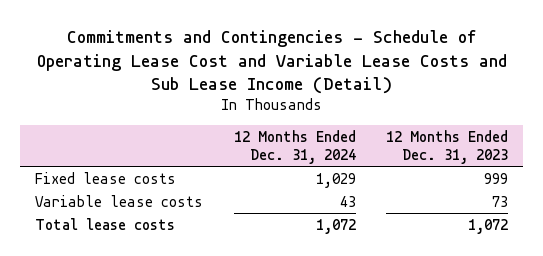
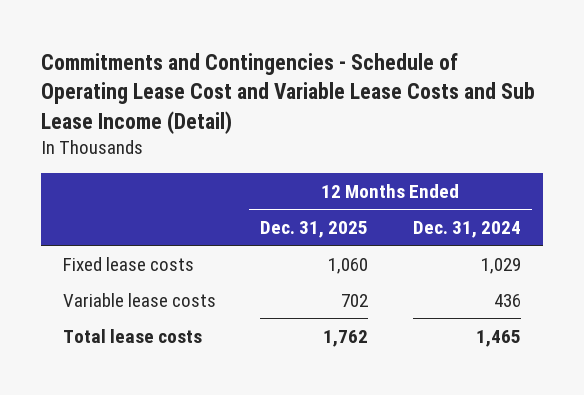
- | 12 Months Ended Dec. 31, 2024 | 12 Months Ended Dec. 31, 2023
+ | 12 Months Ended Dec. 31, 2025 | 12 Months Ended Dec. 31, 2024
- Variable lease costs | 43 | 73
- Total lease costs | 1,072 | 1,072
+ Variable lease costs | 702 | 436
+ Total lease costs | 1,762 | 1,465

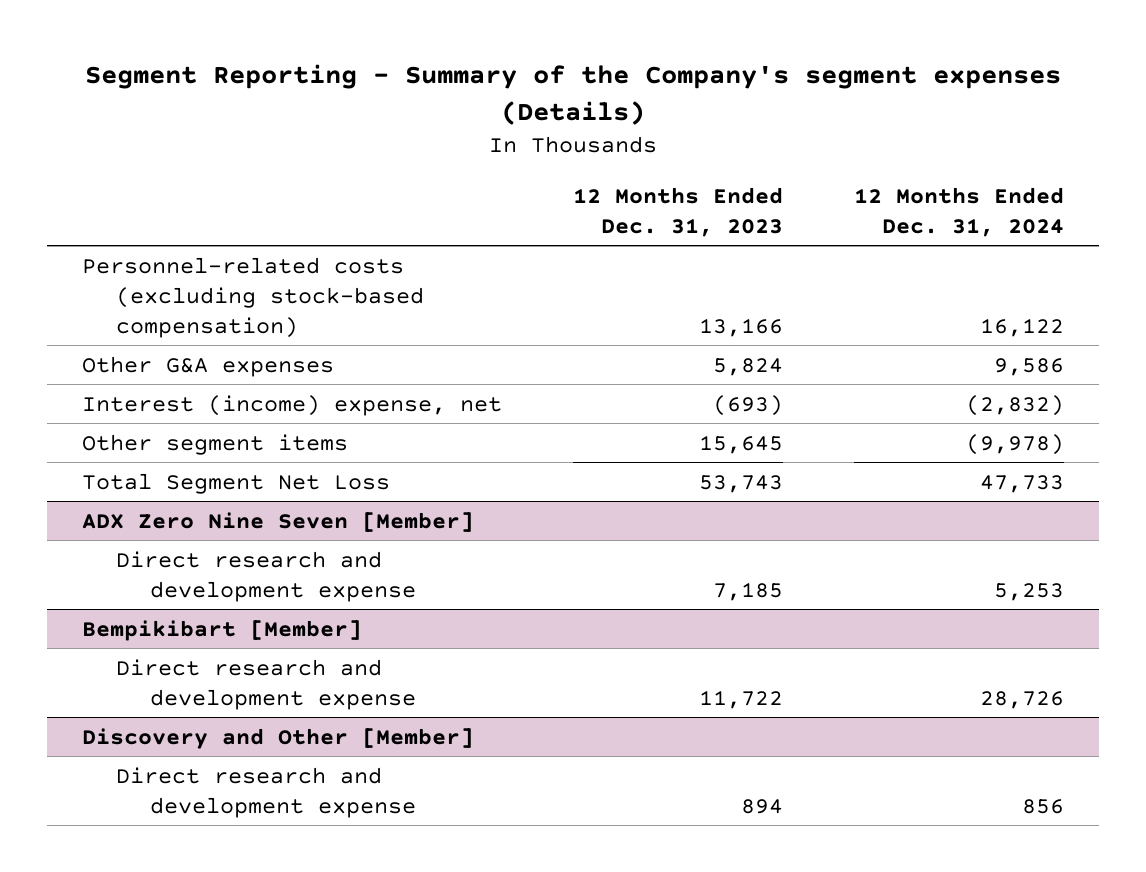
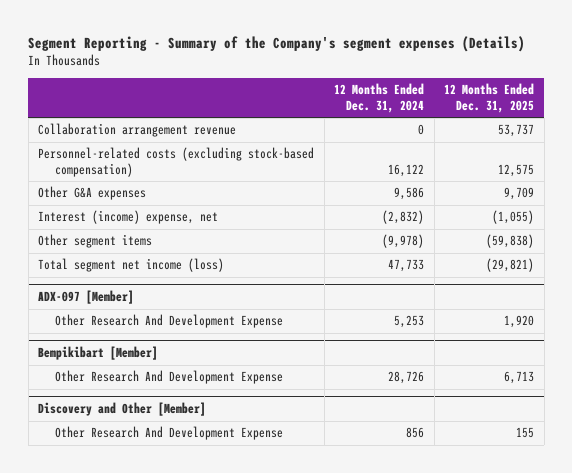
- | 12 Months Ended Dec. 31, 2023 | 12 Months Ended Dec. 31, 2024
+ | 12 Months Ended Dec. 31, 2024 | 12 Months Ended Dec. 31, 2025
+ Collaboration arrangement revenue | 0 | 53,737
- Total Segment Net Loss | 53,743 | 47,733
- ADX Zero Nine Seven [Member]
- Direct research and development expense | 7,185 | 5,253
+ Total segment net income (loss) | 47,733 | (29,821)
+ ADX-097 [Member]
+ Other Research And Development Expense | 5,253 | 1,920
@ Bempikibart [Member]
- Direct research and development expense | 11,722 | 28,726
+ Other Research And Development Expense | 28,726 | 6,713
@ Discovery and Other [Member]
- Direct research and development expense | 894 | 856
+ Other Research And Development Expense | 856 | 155

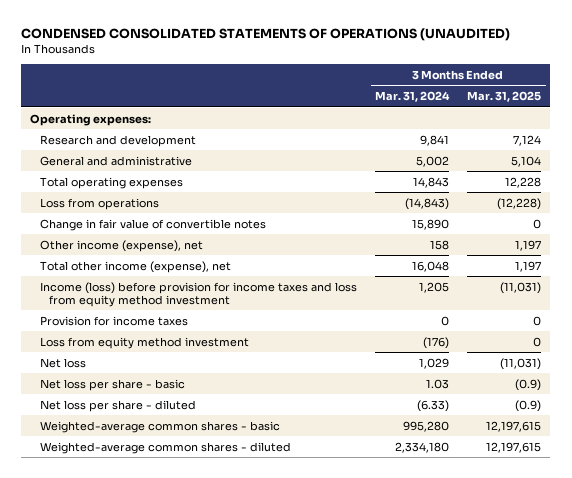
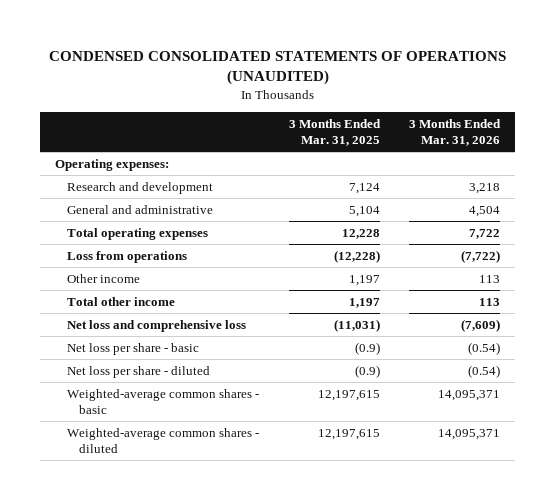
- | 3 Months Ended Mar. 31, 2024 | 3 Months Ended Mar. 31, 2025
+ | 3 Months Ended Mar. 31, 2025 | 3 Months Ended Mar. 31, 2026
- Change in fair value of convertible notes | 15,890 | 0
- Other income (expense), net | 158 | 1,197
- Total other income (expense), net | 16,048 | 1,197
- Income (loss) before provision for income taxes and loss from equity method investment | 1,205 | (11,031)
- Provision for income taxes | 0 | 0
- Loss from equity method investment | (176) | 0
- Net loss | 1,029 | (11,031)
+ Other income | 1,197 | 113
+ Total other income | 1,197 | 113
+ Net loss and comprehensive loss | (11,031) | (7,609)

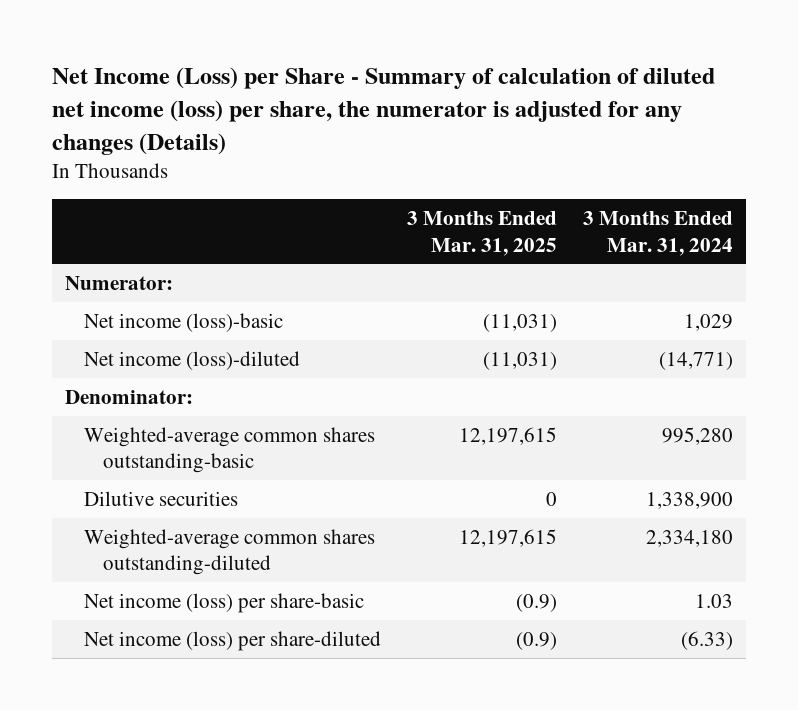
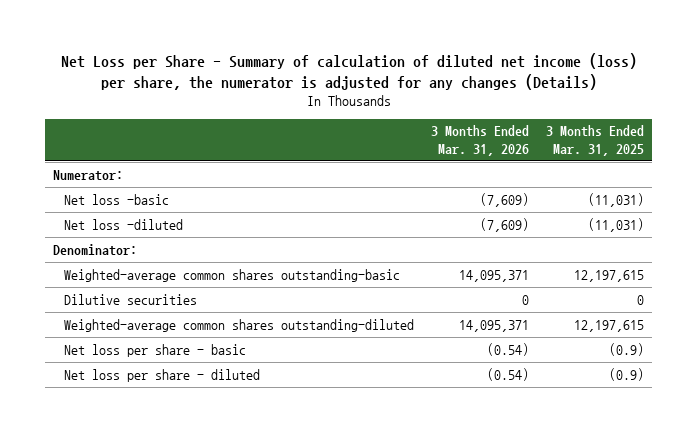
- Net Income (Loss) per Share - Summary of calculation of diluted net income (loss) per share, the numerator is adjusted for any changes (Details)
+ Net Loss per Share - Summary of calculation of diluted net income (loss) per share, the numerator is adjusted for any changes (Details)
- | 3 Months Ended Mar. 31, 2025 | 3 Months Ended Mar. 31, 2024
+ | 3 Months Ended Mar. 31, 2026 | 3 Months Ended Mar. 31, 2025
- Net income (loss)-basic | (11,031) | 1,029
- Net income (loss)-diluted | (11,031) | (14,771)
+ Net loss -basic | (7,609) | (11,031)
+ Net loss -diluted | (7,609) | (11,031)
- Net income (loss) per share-basic | (0.9) | 1.03
- Net income (loss) per share-diluted | (0.9) | (6.33)
+ Net loss per share - basic | (0.54) | (0.9)
+ Net loss per share - diluted | (0.54) | (0.9)

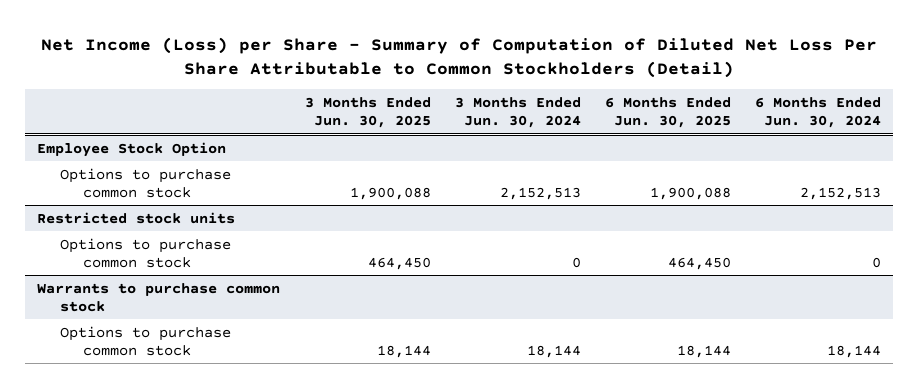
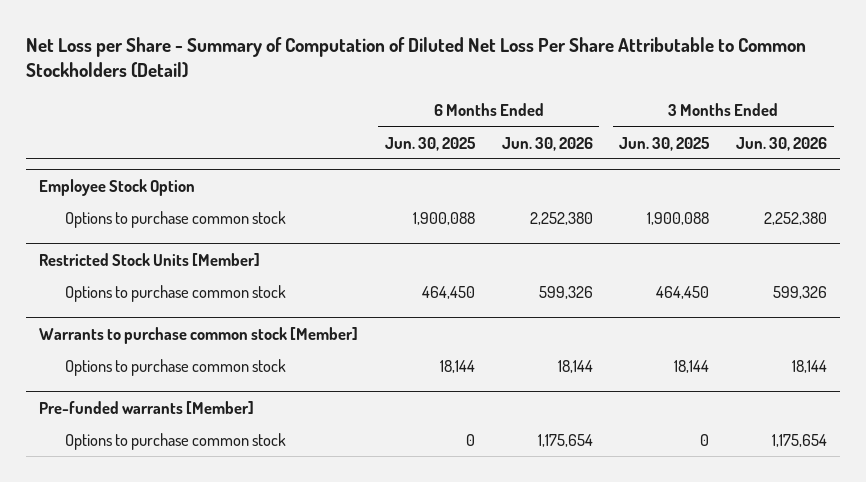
- Net Income (Loss) per Share - Summary of Computation of Diluted Net Loss Per Share Attributable to Common Stockholders (Detail)
+ Net Loss per Share - Summary of Computation of Diluted Net Loss Per Share Attributable to Common Stockholders (Detail)
- | 3 Months Ended Jun. 30, 2025 | 3 Months Ended Jun. 30, 2024 | 6 Months Ended Jun. 30, 2025 | 6 Months Ended Jun. 30, 2024
+ | 6 Months Ended Jun. 30, 2025 | 6 Months Ended Jun. 30, 2026 | 3 Months Ended Jun. 30, 2025 | 3 Months Ended Jun. 30, 2026
- Restricted stock units
+ Restricted Stock Units [Member]
- Warrants to purchase common stock
+ Warrants to purchase common stock [Member]
+ Pre-funded warrants [Member]
+ Options to purchase common stock | 0 | 1,175,654 | 0 | 1,175,654

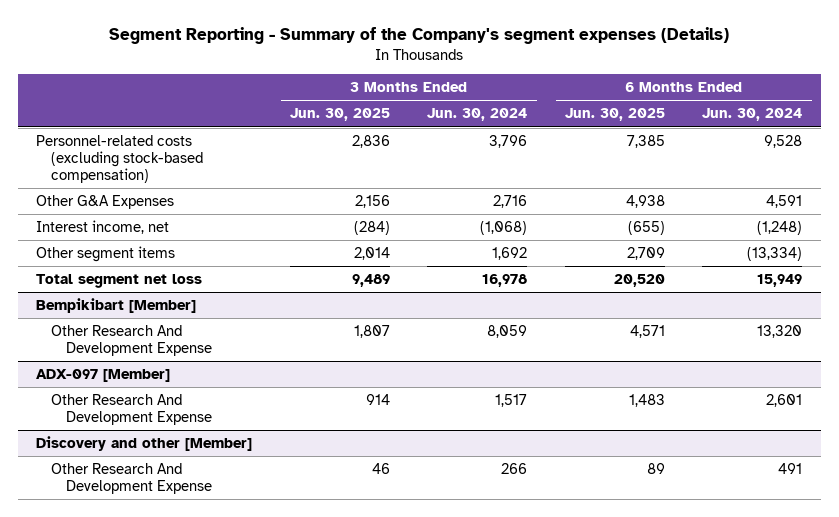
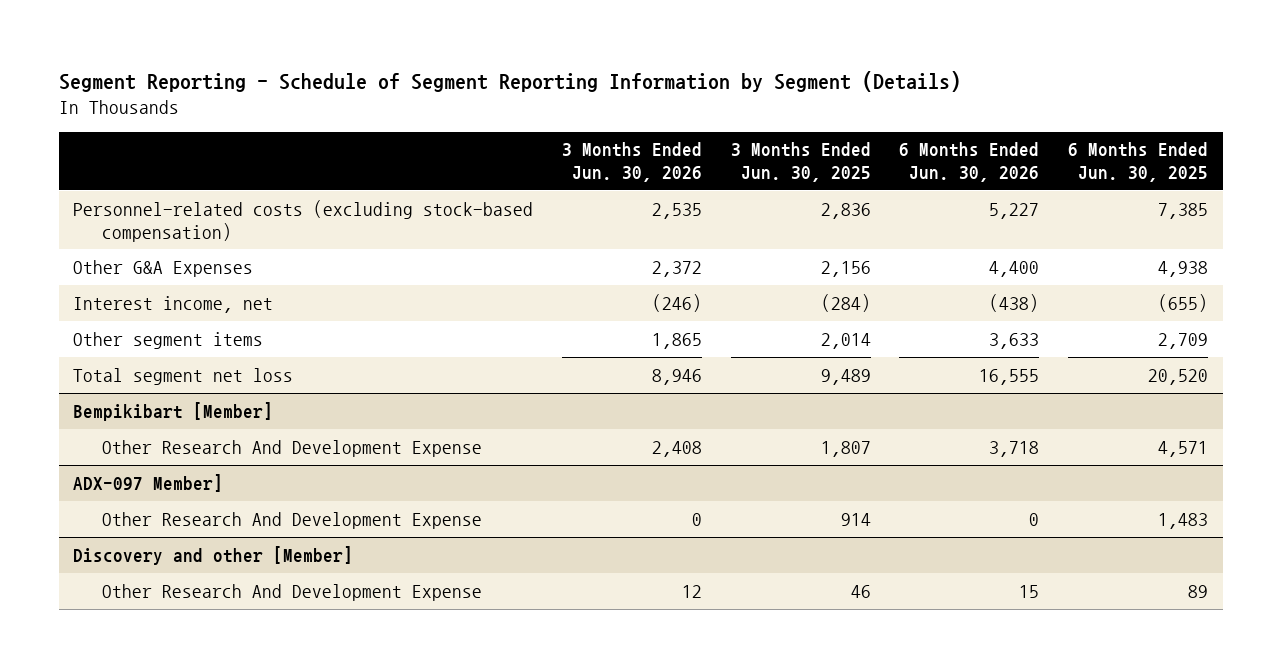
- Segment Reporting - Summary of the Company's segment expenses (Details)
+ Segment Reporting - Schedule of Segment Reporting Information by Segment (Details)
- | 3 Months Ended Jun. 30, 2025 | 3 Months Ended Jun. 30, 2024 | 6 Months Ended Jun. 30, 2025 | 6 Months Ended Jun. 30, 2024
+ | 3 Months Ended Jun. 30, 2026 | 3 Months Ended Jun. 30, 2025 | 6 Months Ended Jun. 30, 2026 | 6 Months Ended Jun. 30, 2025
- ADX-097 [Member]
+ ADX-097 Member]

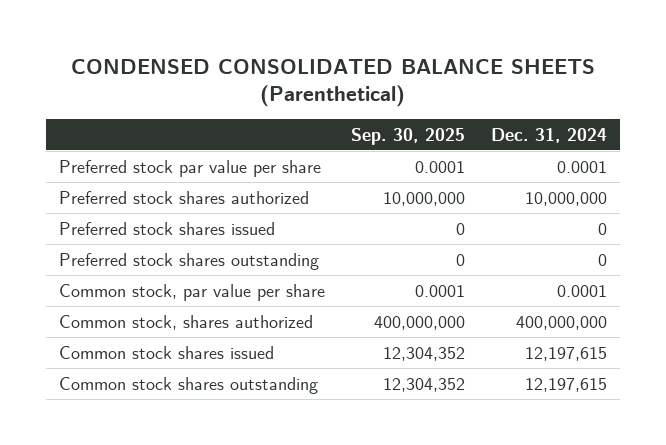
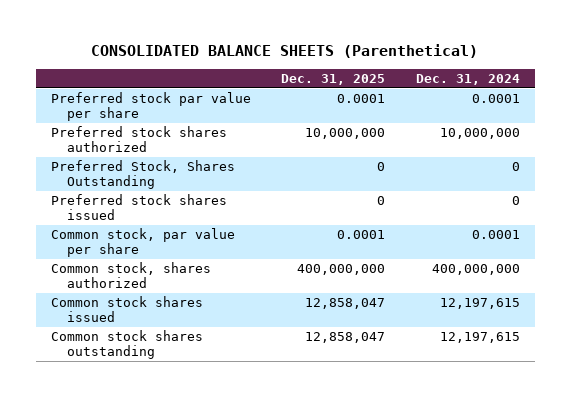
- CONDENSED CONSOLIDATED BALANCE SHEETS (Parenthetical)
+ CONSOLIDATED BALANCE SHEETS (Parenthetical)
- | Sep. 30, 2025 | Dec. 31, 2024
+ | Dec. 31, 2025 | Dec. 31, 2024
+ Preferred Stock, Shares Outstanding | 0 | 0
- Preferred stock shares outstanding | 0 | 0

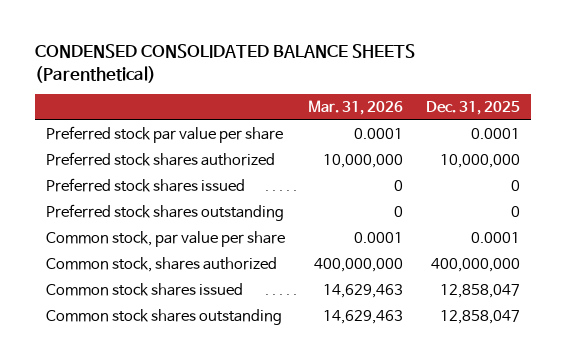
- CONSOLIDATED BALANCE SHEETS (Parenthetical)
+ CONDENSED CONSOLIDATED BALANCE SHEETS (Parenthetical)
- | Dec. 31, 2025 | Dec. 31, 2024
+ | Mar. 31, 2026 | Dec. 31, 2025
- Preferred Stock, Shares Outstanding | 0 | 0
+ Preferred stock shares outstanding | 0 | 0

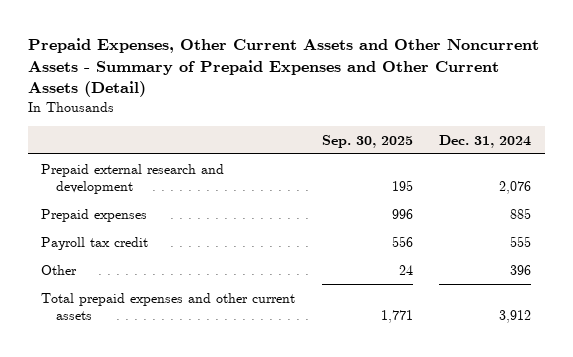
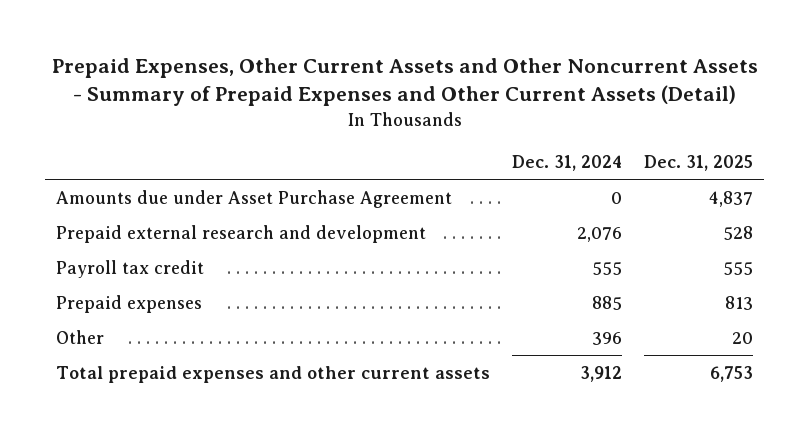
- | Sep. 30, 2025 | Dec. 31, 2024
+ | Dec. 31, 2024 | Dec. 31, 2025
+ Amounts due under Asset Purchase Agreement | 0 | 4,837
moved down: Prepaid expenses | 885 | 813

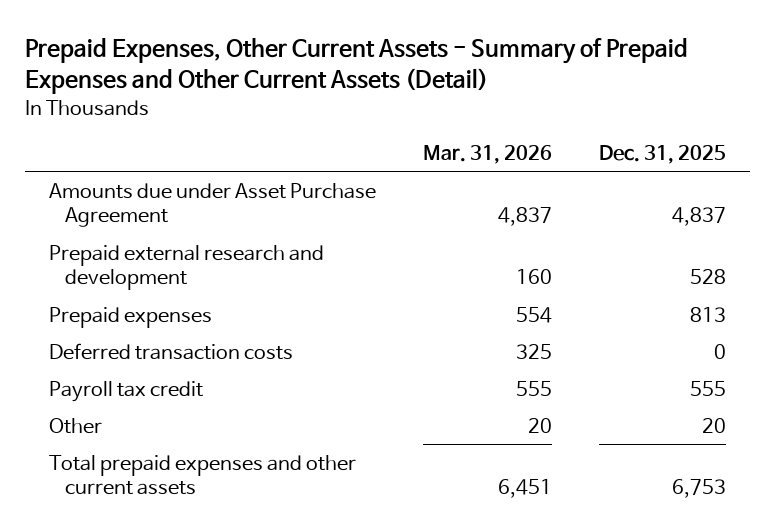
- Prepaid Expenses, Other Current Assets and Other Noncurrent Assets - Summary of Prepaid Expenses and Other Current Assets (Detail)
+ Prepaid Expenses, Other Current Assets - Summary of Prepaid Expenses and Other Current Assets (Detail)
- | Dec. 31, 2024 | Dec. 31, 2025
+ | Mar. 31, 2026 | Dec. 31, 2025
+ Deferred transaction costs | 325 | 0
moved down: Payroll tax credit | 555 | 555

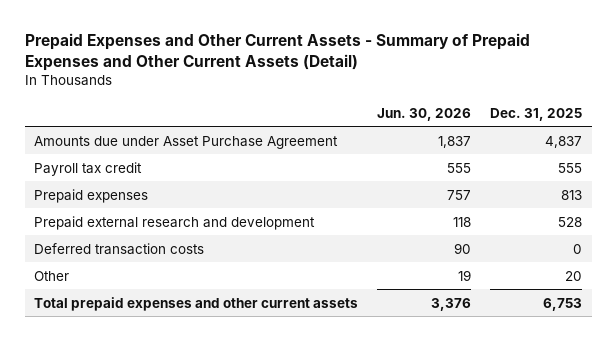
- Prepaid Expenses, Other Current Assets - Summary of Prepaid Expenses and Other Current Assets (Detail)
+ Prepaid Expenses and Other Current Assets - Summary of Prepaid Expenses and Other Current Assets (Detail)
- | Mar. 31, 2026 | Dec. 31, 2025
+ | Jun. 30, 2026 | Dec. 31, 2025
moved up: Payroll tax credit | 555 | 555
moved down: Prepaid external research and development | 118 | 528

